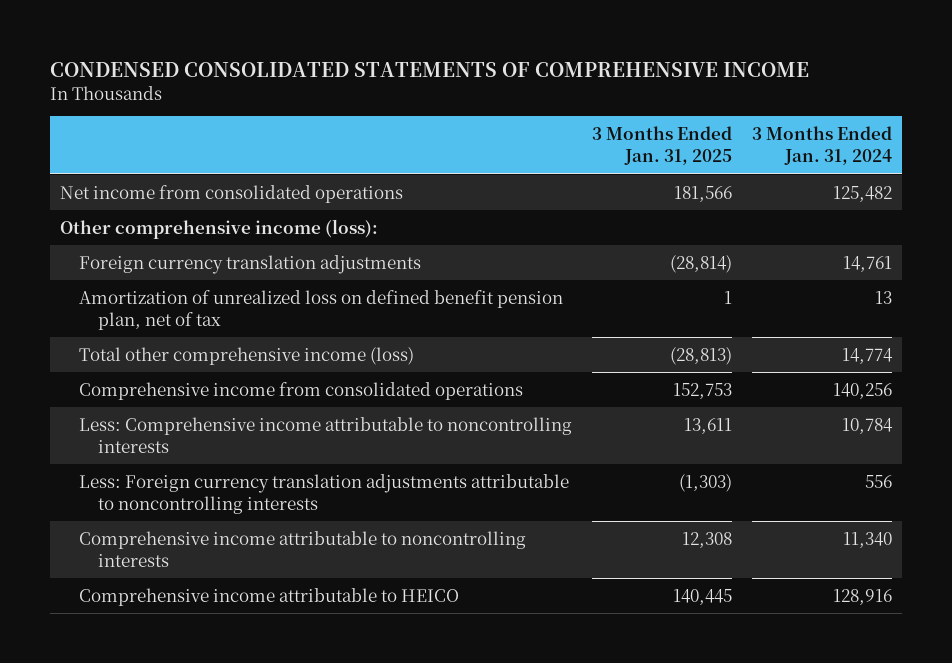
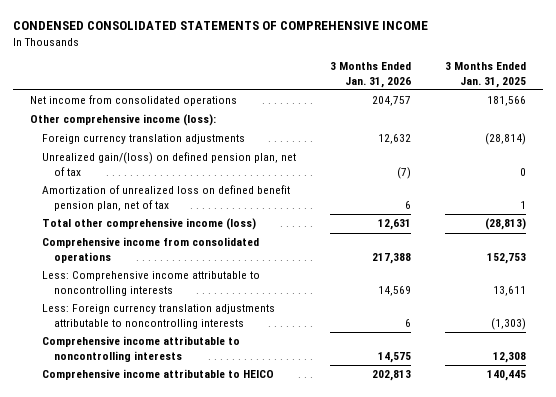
- | 3 Months Ended Jan. 31, 2025 | 3 Months Ended Jan. 31, 2024
+ | 3 Months Ended Jan. 31, 2026 | 3 Months Ended Jan. 31, 2025
+ Unrealized gain/(loss) on defined pension plan, net of tax | (7) | 0

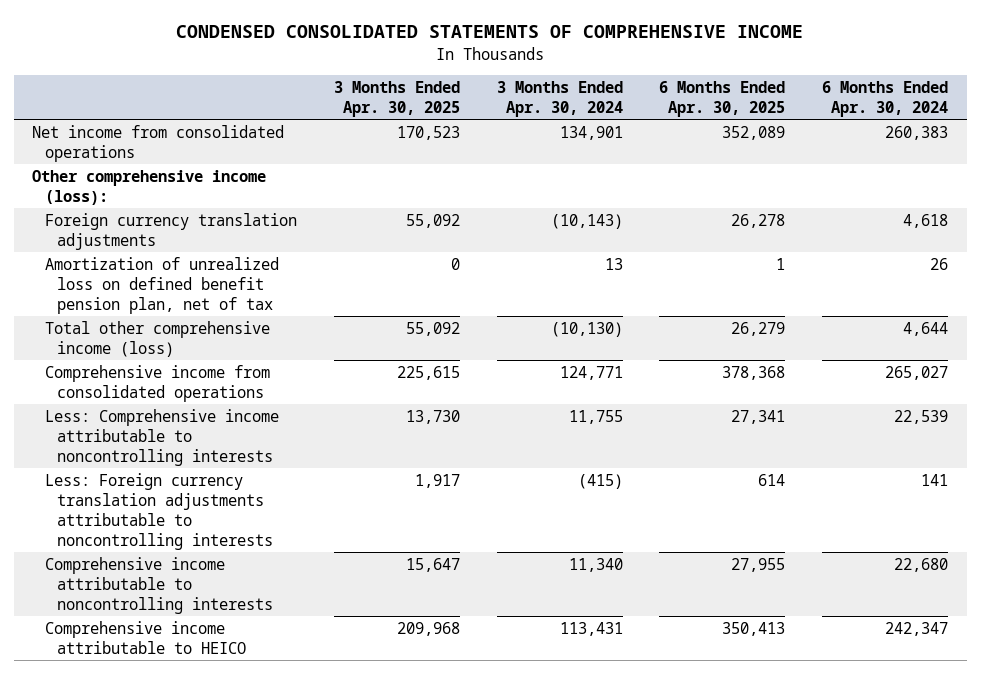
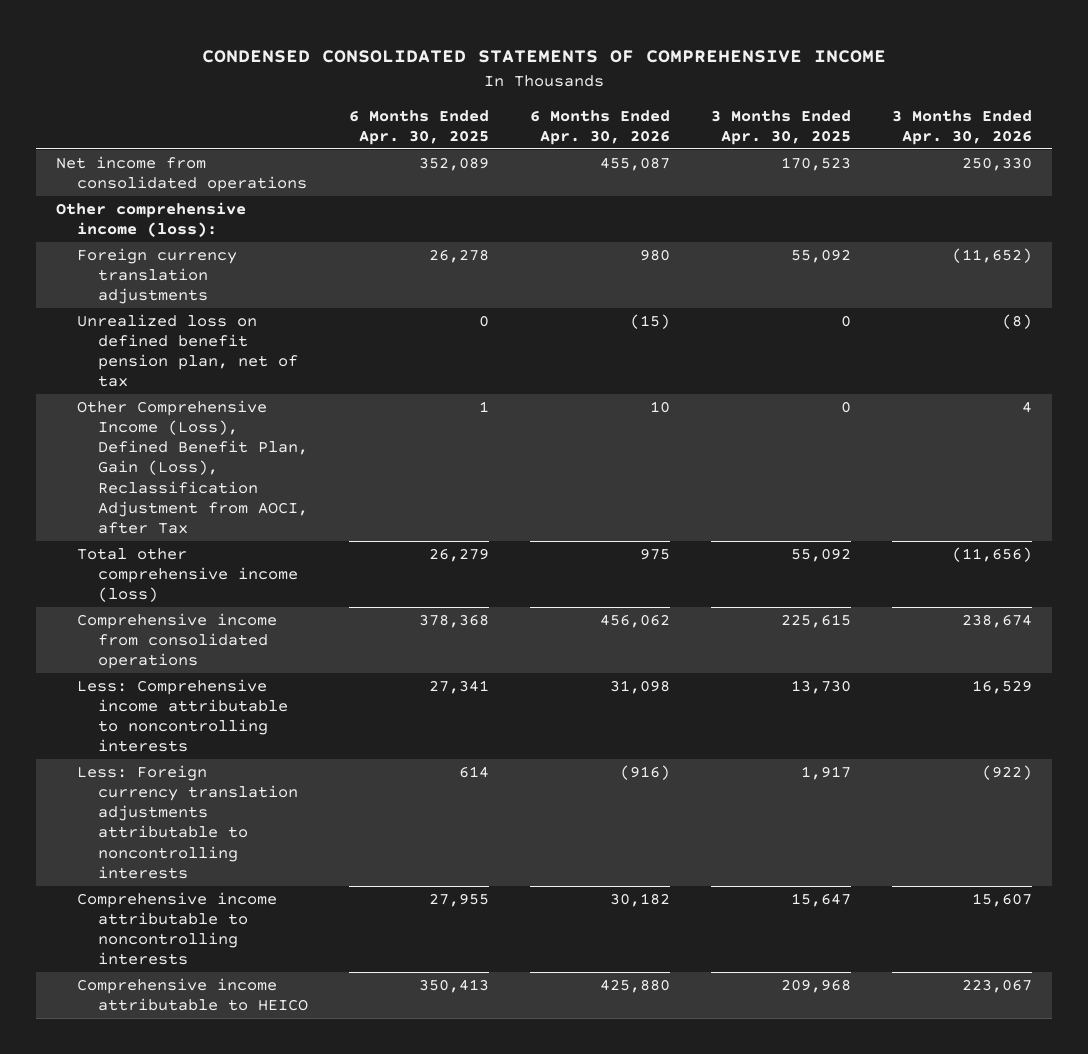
- | 3 Months Ended Apr. 30, 2025 | 3 Months Ended Apr. 30, 2024 | 6 Months Ended Apr. 30, 2025 | 6 Months Ended Apr. 30, 2024
+ | 6 Months Ended Apr. 30, 2025 | 6 Months Ended Apr. 30, 2026 | 3 Months Ended Apr. 30, 2025 | 3 Months Ended Apr. 30, 2026
- Amortization of unrealized loss on defined benefit pension plan, net of tax | 0 | 13 | 1 | 26
+ Unrealized loss on defined benefit pension plan, net of tax | 0 | (15) | 0 | (8)
+ Other Comprehensive Income (Loss), Defined Benefit Plan, Gain (Loss), Reclassification Adjustment from AOCI, after Tax | 1 | 10 | 0 | 4

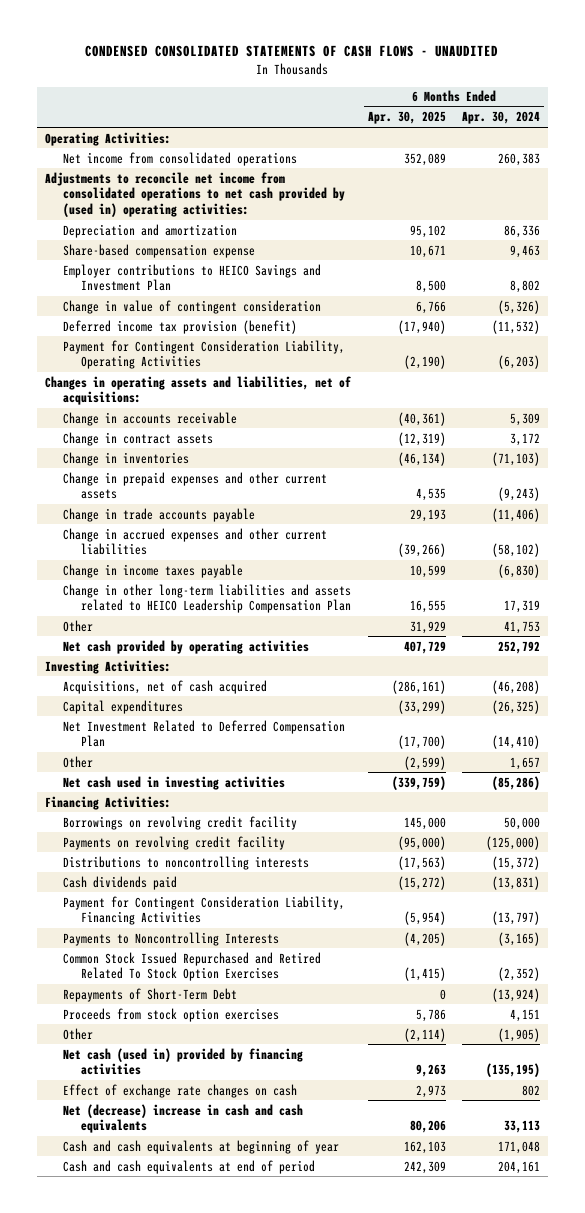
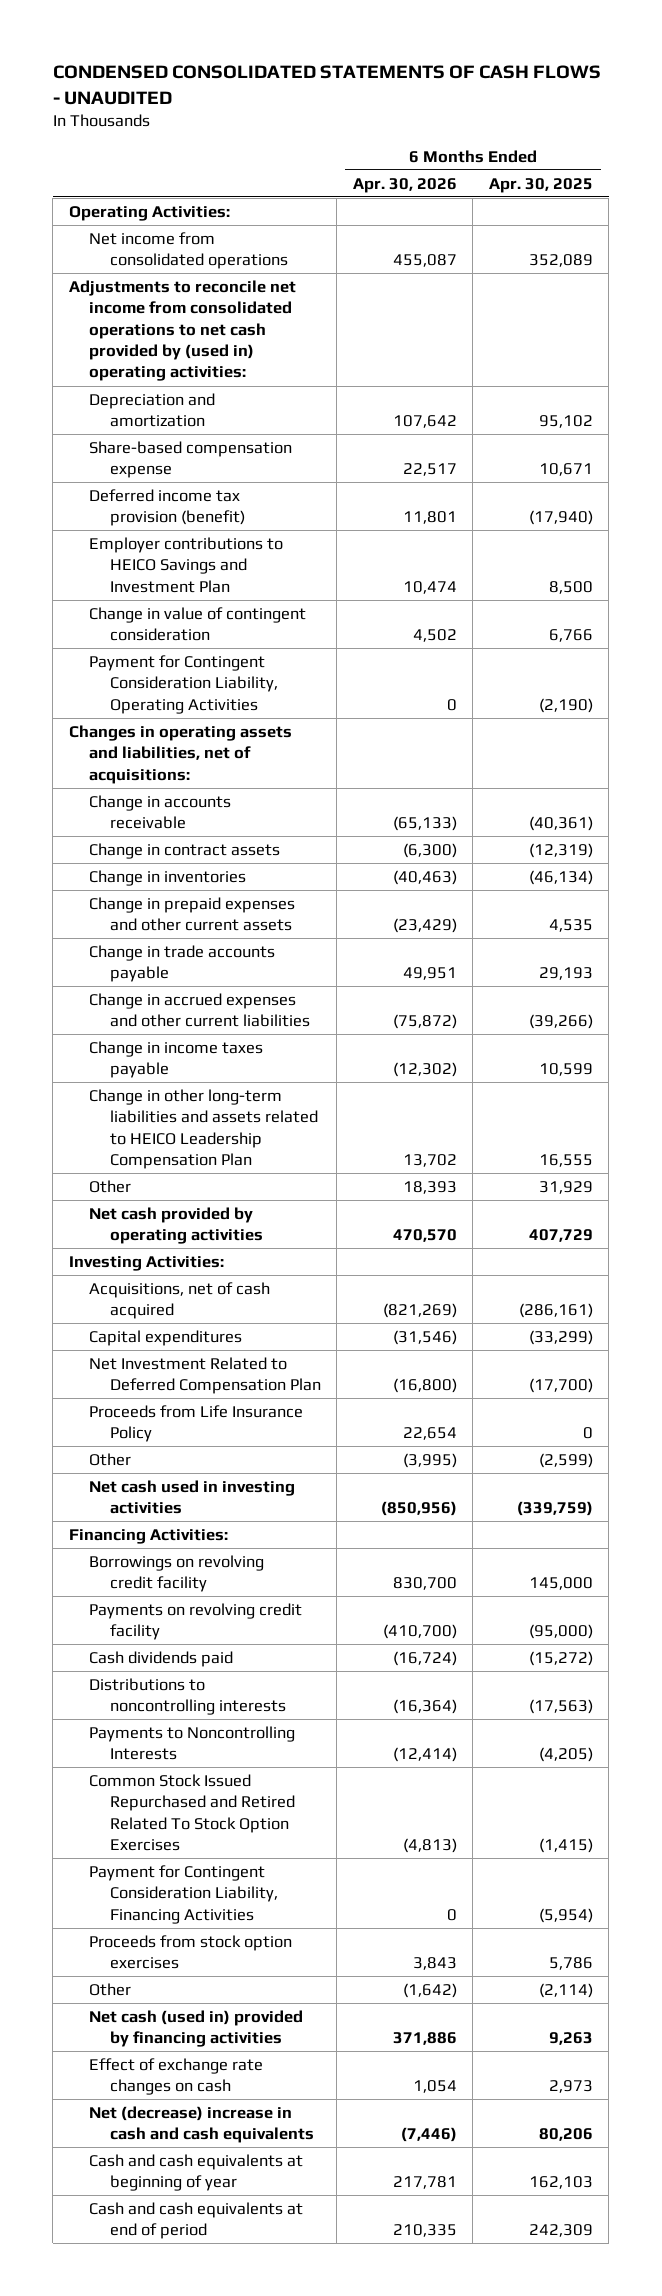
- | 6 Months Ended Apr. 30, 2025 | 6 Months Ended Apr. 30, 2024
+ | 6 Months Ended Apr. 30, 2026 | 6 Months Ended Apr. 30, 2025
moved up: Deferred income tax provision (benefit) | 11,801 | (17,940)
+ Proceeds from Life Insurance Policy | 22,654 | 0
moved down: Distributions to noncontrolling interests | (16,364) | (17,563)
- Repayments of Short-Term Debt | 0 | (13,924)
moved down: Payment for Contingent Consideration Liability, Financing Activities | 0 | (5,954)

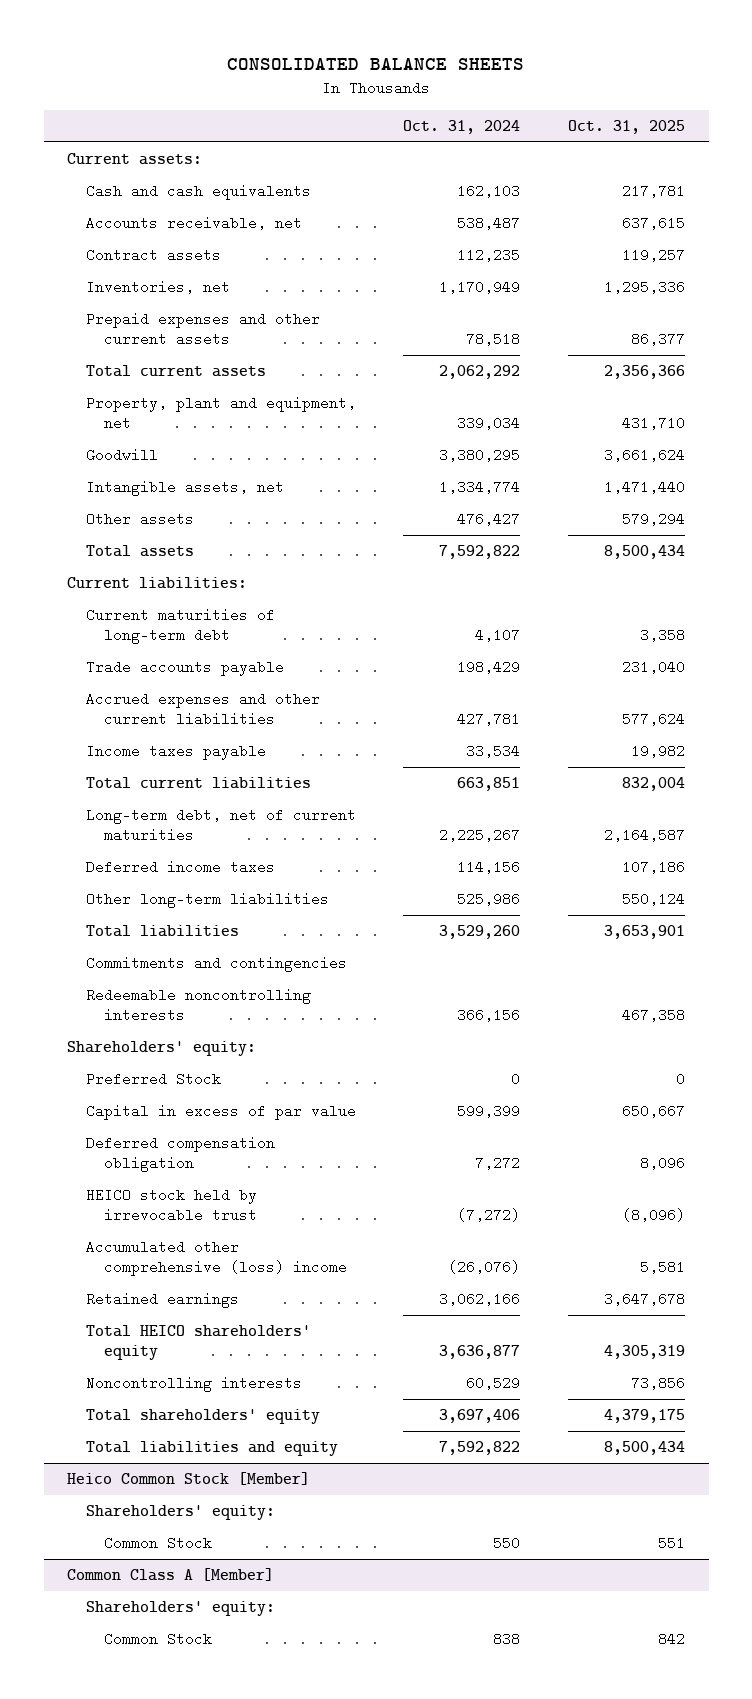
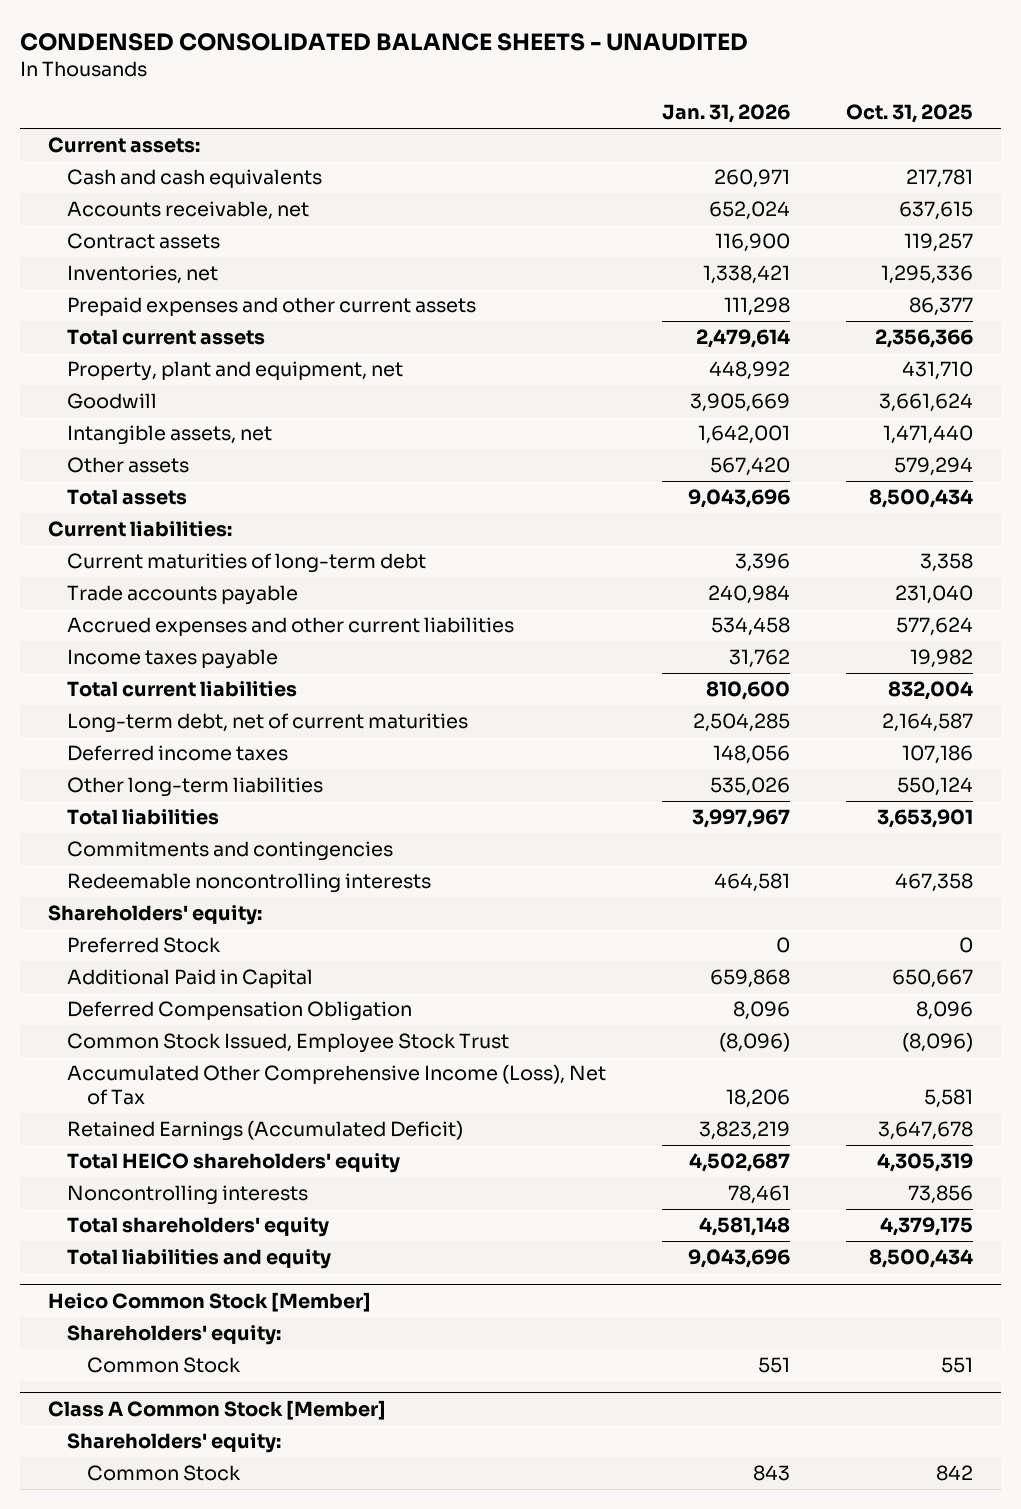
- CONSOLIDATED BALANCE SHEETS
+ CONDENSED CONSOLIDATED BALANCE SHEETS - UNAUDITED
- | Oct. 31, 2024 | Oct. 31, 2025
+ | Jan. 31, 2026 | Oct. 31, 2025
- Capital in excess of par value | 599,399 | 650,667
- Deferred compensation obligation | 7,272 | 8,096
- HEICO stock held by irrevocable trust | (7,272) | (8,096)
- Accumulated other comprehensive (loss) income | (26,076) | 5,581
- Retained earnings | 3,062,166 | 3,647,678
+ Additional Paid in Capital | 659,868 | 650,667
+ Deferred Compensation Obligation | 8,096 | 8,096
+ Common Stock Issued, Employee Stock Trust | (8,096) | (8,096)
+ Accumulated Other Comprehensive Income (Loss), Net of Tax | 18,206 | 5,581
+ Retained Earnings (Accumulated Deficit) | 3,823,219 | 3,647,678
- Common Class A [Member]
+ Class A Common Stock [Member]

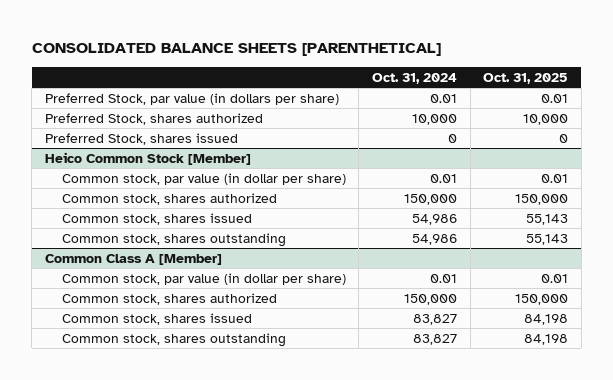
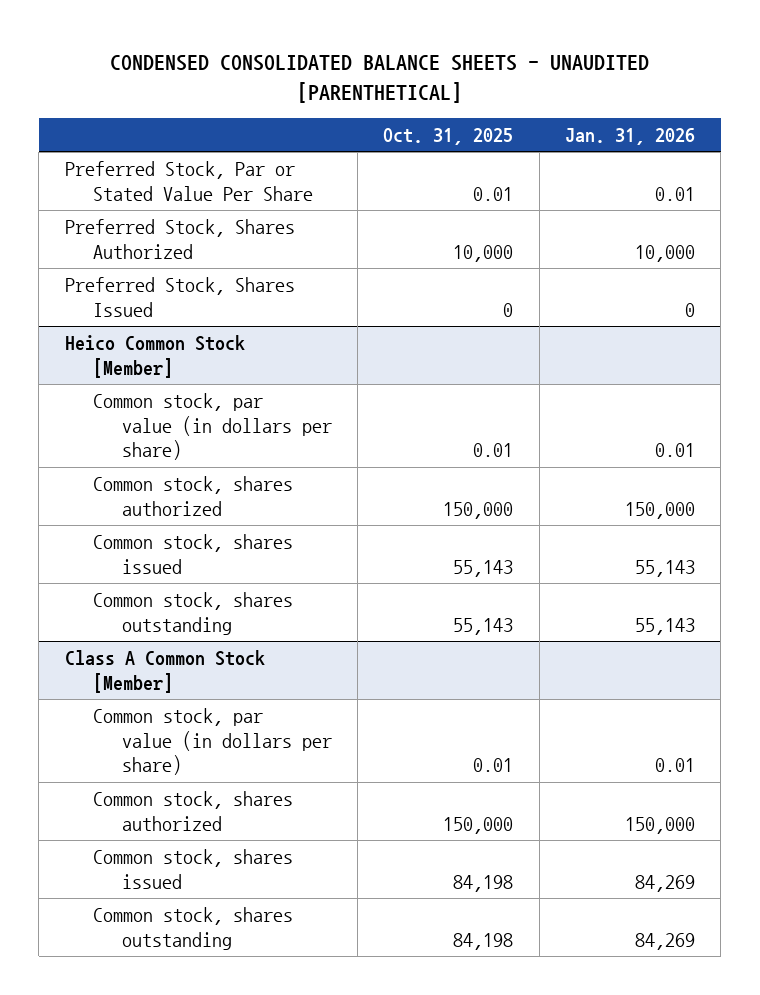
- CONSOLIDATED BALANCE SHEETS [PARENTHETICAL]
+ CONDENSED CONSOLIDATED BALANCE SHEETS - UNAUDITED [PARENTHETICAL]
- | Oct. 31, 2024 | Oct. 31, 2025
+ | Oct. 31, 2025 | Jan. 31, 2026
- Preferred Stock, par value (in dollars per share) | 0.01 | 0.01
- Preferred Stock, shares authorized | 10,000 | 10,000
- Preferred Stock, shares issued | 0 | 0
+ Preferred Stock, Par or Stated Value Per Share | 0.01 | 0.01
+ Preferred Stock, Shares Authorized | 10,000 | 10,000
+ Preferred Stock, Shares Issued | 0 | 0
@ Heico Common Stock [Member]
- Common stock, par value (in dollar per share) | 0.01 | 0.01
+ Common stock, par value (in dollars per share) | 0.01 | 0.01
- Common Class A [Member]
- Common stock, par value (in dollar per share) | 0.01 | 0.01
+ Class A Common Stock [Member]
+ Common stock, par value (in dollars per share) | 0.01 | 0.01

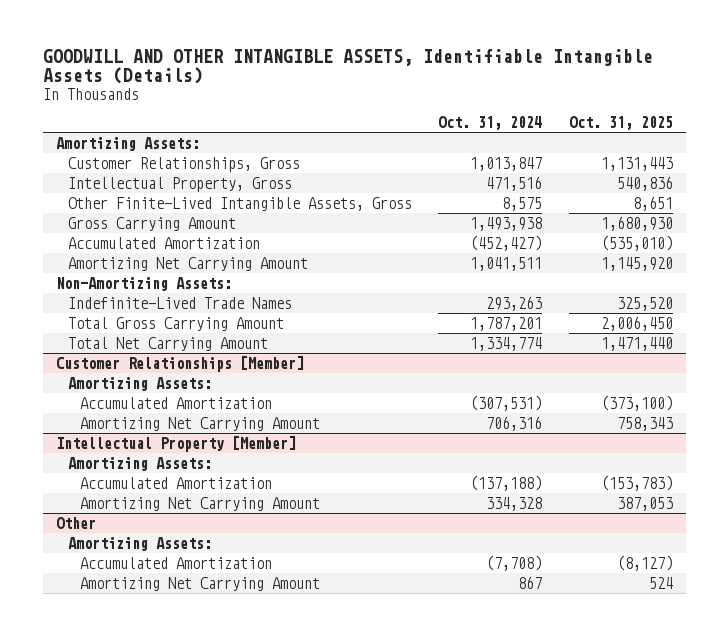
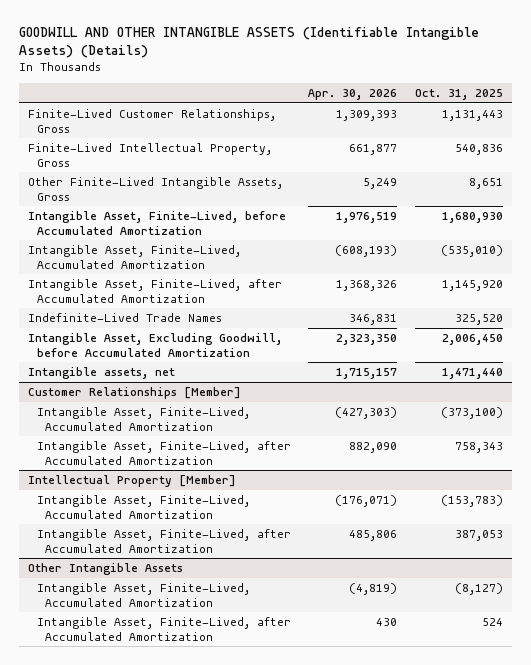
- GOODWILL AND OTHER INTANGIBLE ASSETS, Identifiable Intangible Assets (Details)
+ GOODWILL AND OTHER INTANGIBLE ASSETS (Identifiable Intangible Assets) (Details)
- | Oct. 31, 2024 | Oct. 31, 2025
+ | Apr. 30, 2026 | Oct. 31, 2025
- Amortizing Assets:
- Customer Relationships, Gross | 1,013,847 | 1,131,443
- Intellectual Property, Gross | 471,516 | 540,836
+ Finite-Lived Customer Relationships, Gross | 1,309,393 | 1,131,443
+ Finite-Lived Intellectual Property, Gross | 661,877 | 540,836
- Gross Carrying Amount | 1,493,938 | 1,680,930
- Accumulated Amortization | (452,427) | (535,010)
- Amortizing Net Carrying Amount | 1,041,511 | 1,145,920
- Non-Amortizing Assets:
+ Intangible Asset, Finite-Lived, before Accumulated Amortization | 1,976,519 | 1,680,930
+ Intangible Asset, Finite-Lived, Accumulated Amortization | (608,193) | (535,010)
+ Intangible Asset, Finite-Lived, after Accumulated Amortization | 1,368,326 | 1,145,920
- Total Gross Carrying Amount | 1,787,201 | 2,006,450
- Total Net Carrying Amount | 1,334,774 | 1,471,440
+ Intangible Asset, Excluding Goodwill, before Accumulated Amortization | 2,323,350 | 2,006,450
+ Intangible assets, net | 1,715,157 | 1,471,440
@ Customer Relationships [Member]
- Amortizing Assets:
- Accumulated Amortization | (307,531) | (373,100)
- Amortizing Net Carrying Amount | 706,316 | 758,343
+ Intangible Asset, Finite-Lived, Accumulated Amortization | (427,303) | (373,100)
+ Intangible Asset, Finite-Lived, after Accumulated Amortization | 882,090 | 758,343
@ Intellectual Property [Member]
- Amortizing Assets:
- Accumulated Amortization | (137,188) | (153,783)
- Amortizing Net Carrying Amount | 334,328 | 387,053
- Other
- Amortizing Assets:
- Accumulated Amortization | (7,708) | (8,127)
- Amortizing Net Carrying Amount | 867 | 524
@ Intellectual Property [Member]
+ Intangible Asset, Finite-Lived, Accumulated Amortization | (176,071) | (153,783)
+ Intangible Asset, Finite-Lived, after Accumulated Amortization | 485,806 | 387,053
+ Other Intangible Assets
+ Intangible Asset, Finite-Lived, Accumulated Amortization | (4,819) | (8,127)
+ Intangible Asset, Finite-Lived, after Accumulated Amortization | 430 | 524

